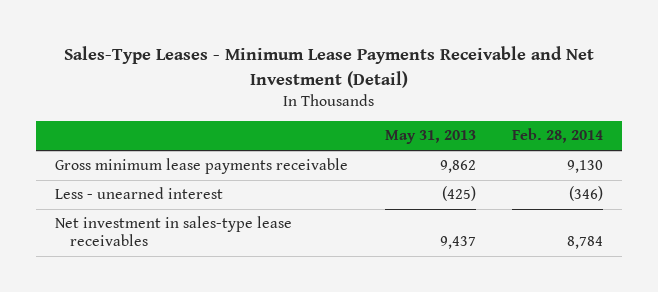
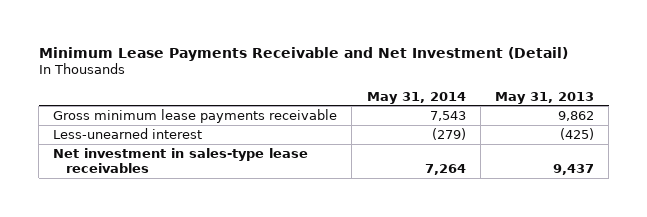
- Sales-Type Leases - Minimum Lease Payments Receivable and Net Investment (Detail)
+ Minimum Lease Payments Receivable and Net Investment (Detail)
- | May 31, 2013 | Feb. 28, 2014
+ | May 31, 2014 | May 31, 2013
- Less - unearned interest | (425) | (346)
+ Less-unearned interest | (279) | (425)

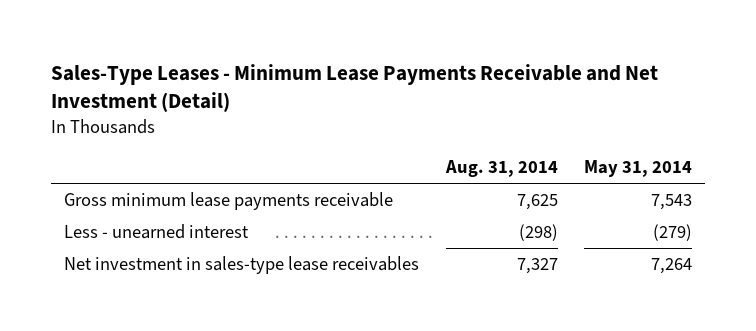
- Minimum Lease Payments Receivable and Net Investment (Detail)
+ Sales-Type Leases - Minimum Lease Payments Receivable and Net Investment (Detail)
- | May 31, 2014 | May 31, 2013
+ | Aug. 31, 2014 | May 31, 2014
- Less-unearned interest | (279) | (425)
+ Less - unearned interest | (298) | (279)

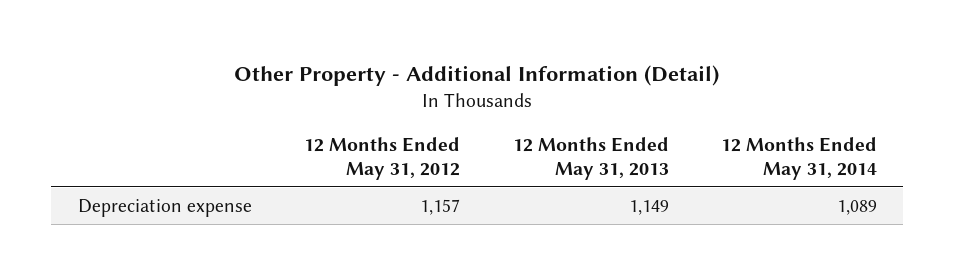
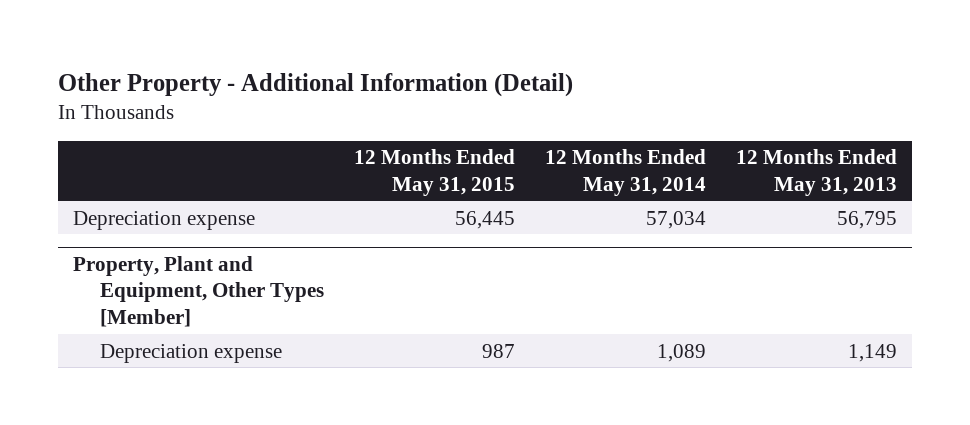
- | 12 Months Ended May 31, 2012 | 12 Months Ended May 31, 2013 | 12 Months Ended May 31, 2014
+ | 12 Months Ended May 31, 2015 | 12 Months Ended May 31, 2014 | 12 Months Ended May 31, 2013
+ Depreciation expense | 56,445 | 57,034 | 56,795
+ Property, Plant and Equipment, Other Types [Member]

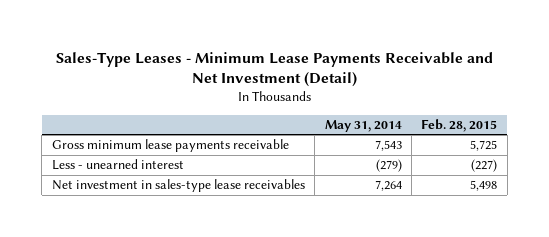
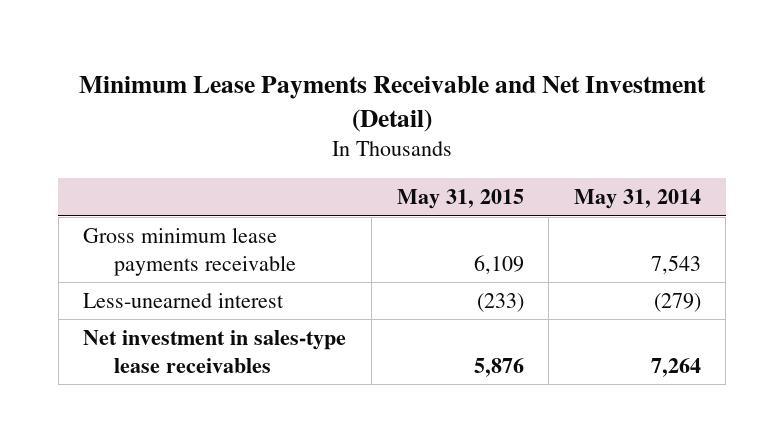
- Sales-Type Leases - Minimum Lease Payments Receivable and Net Investment (Detail)
+ Minimum Lease Payments Receivable and Net Investment (Detail)
- | May 31, 2014 | Feb. 28, 2015
+ | May 31, 2015 | May 31, 2014
- Less - unearned interest | (279) | (227)
+ Less-unearned interest | (233) | (279)

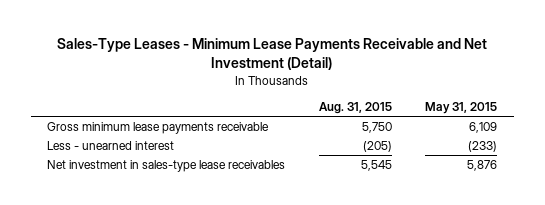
- Minimum Lease Payments Receivable and Net Investment (Detail)
+ Sales-Type Leases - Minimum Lease Payments Receivable and Net Investment (Detail)
- | May 31, 2015 | May 31, 2014
+ | Aug. 31, 2015 | May 31, 2015
- Less-unearned interest | (233) | (279)
+ Less - unearned interest | (205) | (233)

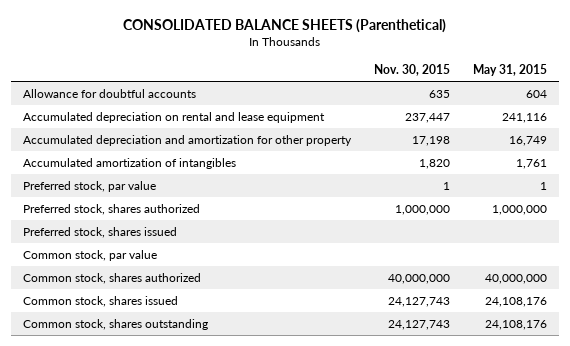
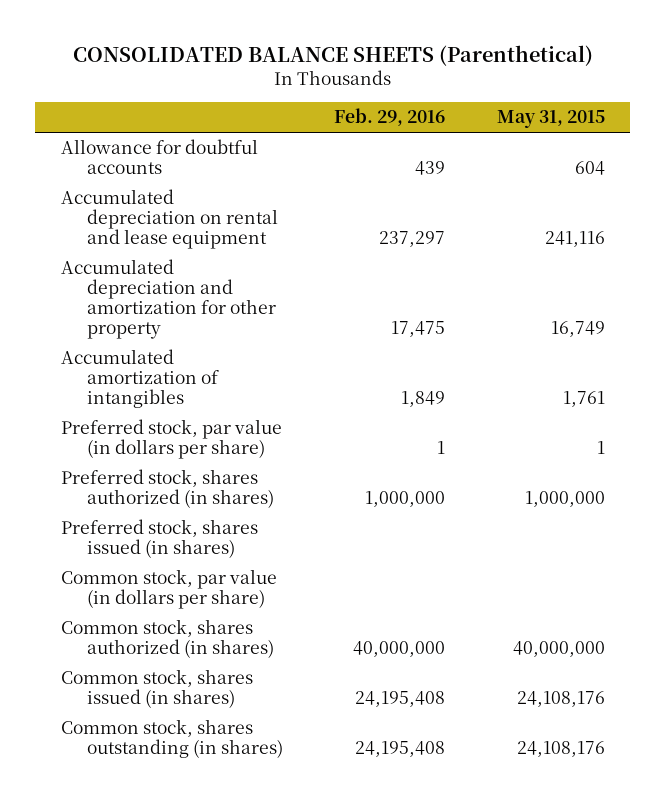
- | Nov. 30, 2015 | May 31, 2015
+ | Feb. 29, 2016 | May 31, 2015
- Preferred stock, par value | 1 | 1
- Preferred stock, shares authorized | 1,000,000 | 1,000,000
- Preferred stock, shares issued
- Common stock, par value
- Common stock, shares authorized | 40,000,000 | 40,000,000
- Common stock, shares issued | 24,127,743 | 24,108,176
- Common stock, shares outstanding | 24,127,743 | 24,108,176
+ Preferred stock, par value (in dollars per share) | 1 | 1
+ Preferred stock, shares authorized (in shares) | 1,000,000 | 1,000,000
+ Preferred stock, shares issued (in shares)
+ Common stock, par value (in dollars per share)
+ Common stock, shares authorized (in shares) | 40,000,000 | 40,000,000
+ Common stock, shares issued (in shares) | 24,195,408 | 24,108,176
+ Common stock, shares outstanding (in shares) | 24,195,408 | 24,108,176

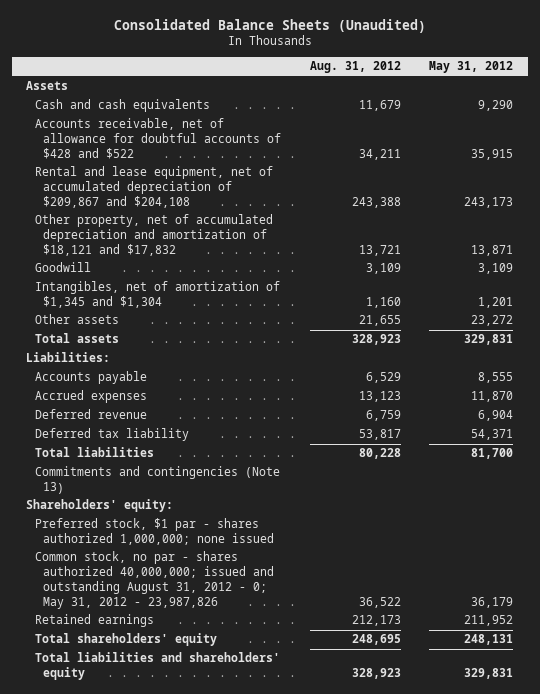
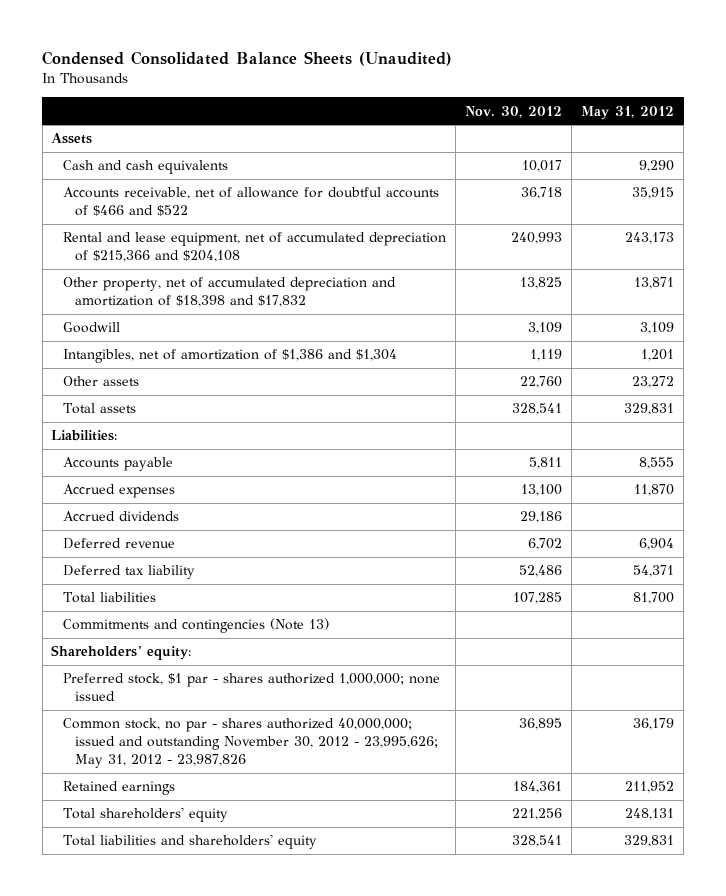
- Consolidated Balance Sheets (Unaudited)
+ Condensed Consolidated Balance Sheets (Unaudited)
- | Aug. 31, 2012 | May 31, 2012
+ | Nov. 30, 2012 | May 31, 2012
- Accounts receivable, net of allowance for doubtful accounts of $428 and $522 | 34,211 | 35,915
- Rental and lease equipment, net of accumulated depreciation of $209,867 and $204,108 | 243,388 | 243,173
- Other property, net of accumulated depreciation and amortization of $18,121 and $17,832 | 13,721 | 13,871
+ Accounts receivable, net of allowance for doubtful accounts of $466 and $522 | 36,718 | 35,915
+ Rental and lease equipment, net of accumulated depreciation of $215,366 and $204,108 | 240,993 | 243,173
+ Other property, net of accumulated depreciation and amortization of $18,398 and $17,832 | 13,825 | 13,871
- Intangibles, net of amortization of $1,345 and $1,304 | 1,160 | 1,201
+ Intangibles, net of amortization of $1,386 and $1,304 | 1,119 | 1,201
+ Accrued dividends | 29,186 |
- Common stock, no par - shares authorized 40,000,000; issued and outstanding August 31, 2012 - 0; May 31, 2012 - 23,987,826 | 36,522 | 36,179
+ Common stock, no par - shares authorized 40,000,000; issued and outstanding November 30, 2012 - 23,995,626; May 31, 2012 - 23,987,826 | 36,895 | 36,179

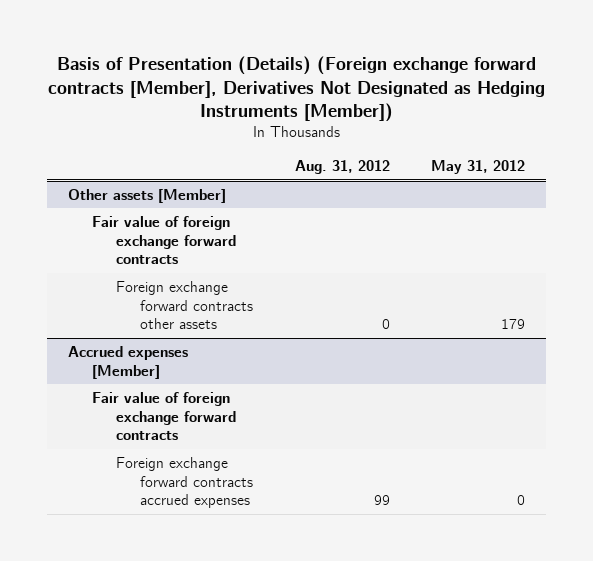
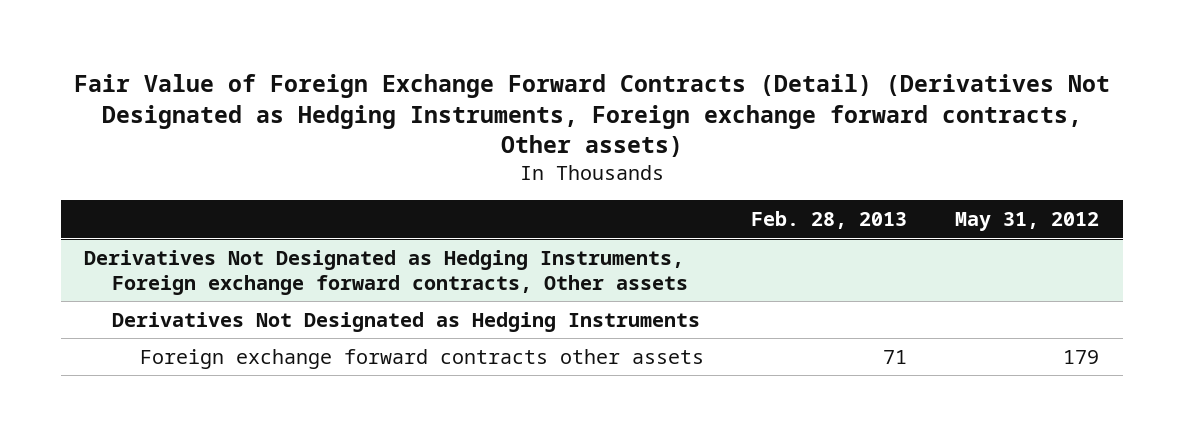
- Basis of Presentation (Details) (Foreign exchange forward contracts [Member], Derivatives Not Designated as Hedging Instruments [Member])
+ Fair Value of Foreign Exchange Forward Contracts (Detail) (Derivatives Not Designated as Hedging Instruments, Foreign exchange forward contracts, Other assets)
- | Aug. 31, 2012 | May 31, 2012
+ | Feb. 28, 2013 | May 31, 2012
- Other assets [Member]
- Fair value of foreign exchange forward contracts
+ Derivatives Not Designated as Hedging Instruments, Foreign exchange forward contracts, Other assets
+ Derivatives Not Designated as Hedging Instruments
- Accrued expenses [Member]
- Fair value of foreign exchange forward contracts
- Foreign exchange forward contracts accrued expenses | 99 | 0

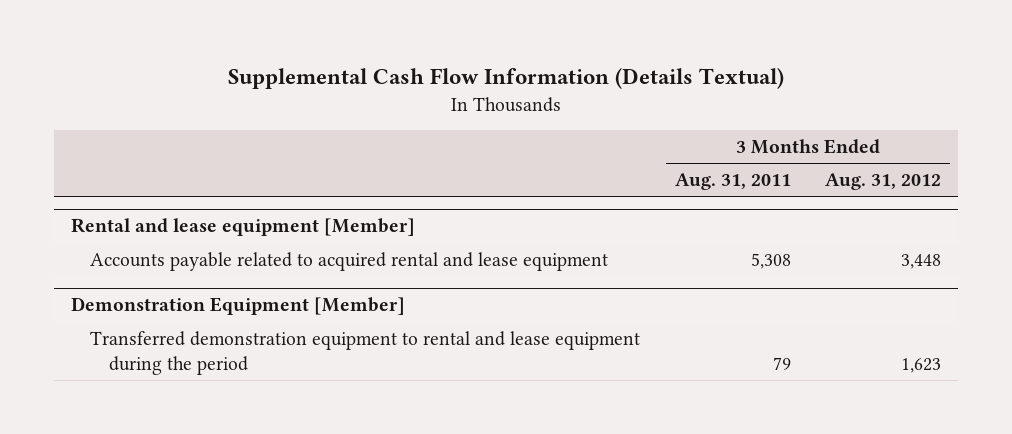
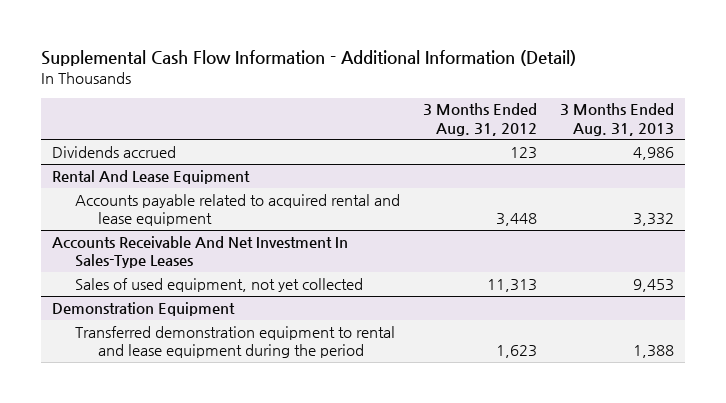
- Supplemental Cash Flow Information (Details Textual)
+ Supplemental Cash Flow Information - Additional Information (Detail)
- | 3 Months Ended Aug. 31, 2011 | 3 Months Ended Aug. 31, 2012
+ | 3 Months Ended Aug. 31, 2012 | 3 Months Ended Aug. 31, 2013
- Rental and lease equipment [Member]
+ Dividends accrued | 123 | 4,986
+ Rental And Lease Equipment
- Demonstration Equipment [Member]
+ Accounts Receivable And Net Investment In Sales-Type Leases
+ Sales of used equipment, not yet collected | 11,313 | 9,453
+ Demonstration Equipment

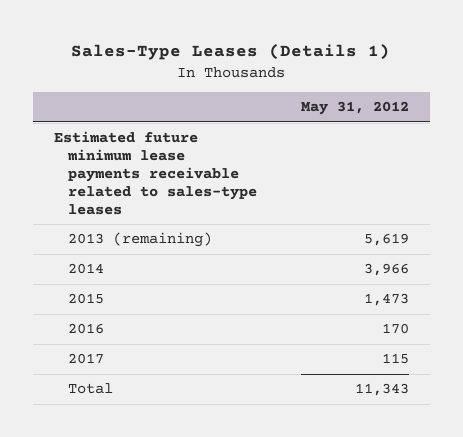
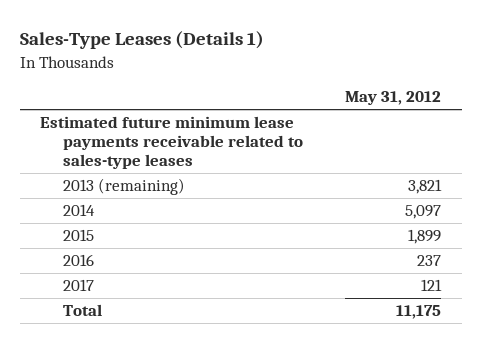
- 2013 (remaining) | 5,619
- 2014 | 3,966
- 2015 | 1,473
- 2016 | 170
- 2017 | 115
- Total | 11,343
+ 2013 (remaining) | 3,821
+ 2014 | 5,097
+ 2015 | 1,899
+ 2016 | 237
+ 2017 | 121
+ Total | 11,175

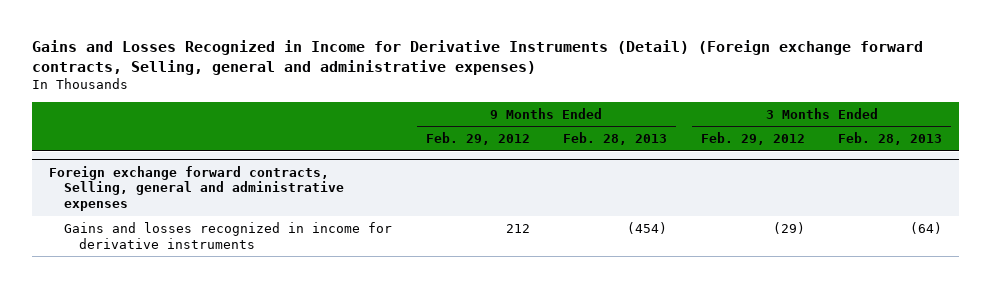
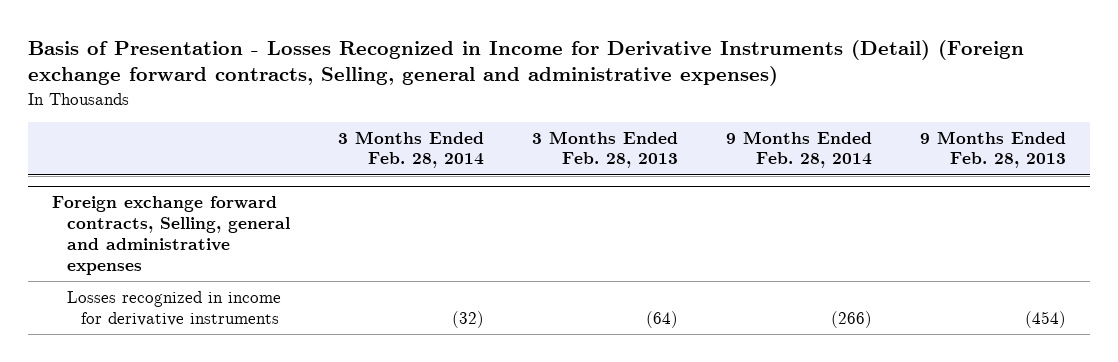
- Gains and Losses Recognized in Income for Derivative Instruments (Detail) (Foreign exchange forward contracts, Selling, general and administrative expenses)
+ Basis of Presentation - Losses Recognized in Income for Derivative Instruments (Detail) (Foreign exchange forward contracts, Selling, general and administrative expenses)
- | 9 Months Ended Feb. 29, 2012 | 9 Months Ended Feb. 28, 2013 | 3 Months Ended Feb. 29, 2012 | 3 Months Ended Feb. 28, 2013
+ | 3 Months Ended Feb. 28, 2014 | 3 Months Ended Feb. 28, 2013 | 9 Months Ended Feb. 28, 2014 | 9 Months Ended Feb. 28, 2013
@ Foreign exchange forward contracts, Selling, general and administrative expenses
- Gains and losses recognized in income for derivative instruments | 212 | (454) | (29) | (64)
+ Losses recognized in income for derivative instruments | (32) | (64) | (266) | (454)

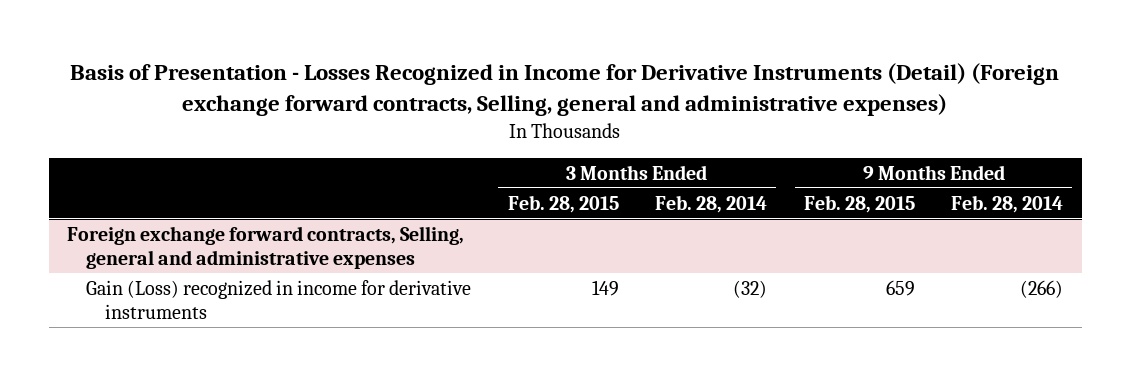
- | 3 Months Ended Feb. 28, 2014 | 3 Months Ended Feb. 28, 2013 | 9 Months Ended Feb. 28, 2014 | 9 Months Ended Feb. 28, 2013
+ | 3 Months Ended Feb. 28, 2015 | 3 Months Ended Feb. 28, 2014 | 9 Months Ended Feb. 28, 2015 | 9 Months Ended Feb. 28, 2014
@ Foreign exchange forward contracts, Selling, general and administrative expenses
- Losses recognized in income for derivative instruments | (32) | (64) | (266) | (454)
+ Gain (Loss) recognized in income for derivative instruments | 149 | (32) | 659 | (266)

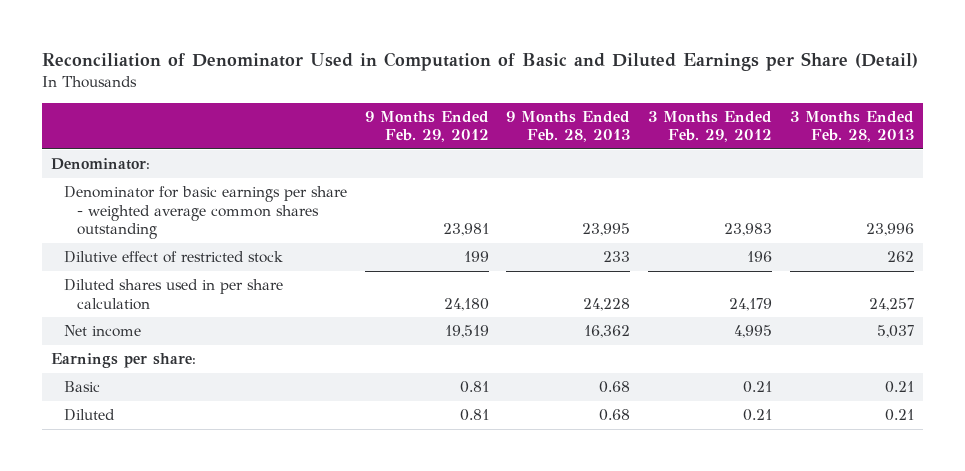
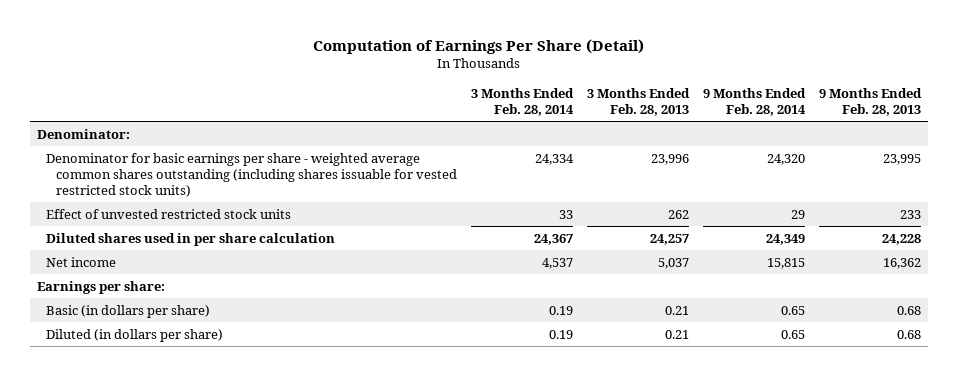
- Reconciliation of Denominator Used in Computation of Basic and Diluted Earnings per Share (Detail)
+ Computation of Earnings Per Share (Detail)
- | 9 Months Ended Feb. 29, 2012 | 9 Months Ended Feb. 28, 2013 | 3 Months Ended Feb. 29, 2012 | 3 Months Ended Feb. 28, 2013
+ | 3 Months Ended Feb. 28, 2014 | 3 Months Ended Feb. 28, 2013 | 9 Months Ended Feb. 28, 2014 | 9 Months Ended Feb. 28, 2013
- Denominator for basic earnings per share - weighted average common shares outstanding | 23,981 | 23,995 | 23,983 | 23,996
- Dilutive effect of restricted stock | 199 | 233 | 196 | 262
+ Denominator for basic earnings per share - weighted average common shares outstanding (including shares issuable for vested restricted stock units) | 24,334 | 23,996 | 24,320 | 23,995
+ Effect of unvested restricted stock units | 33 | 262 | 29 | 233
- Basic | 0.81 | 0.68 | 0.21 | 0.21
- Diluted | 0.81 | 0.68 | 0.21 | 0.21
+ Basic (in dollars per share) | 0.19 | 0.21 | 0.65 | 0.68
+ Diluted (in dollars per share) | 0.19 | 0.21 | 0.65 | 0.68

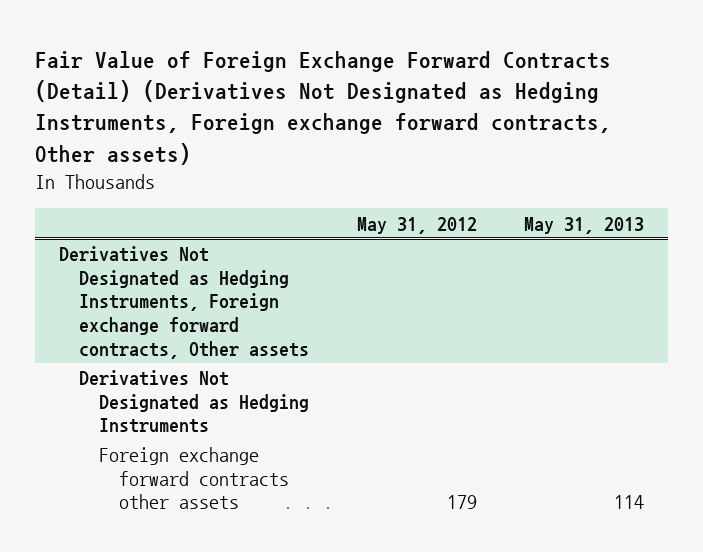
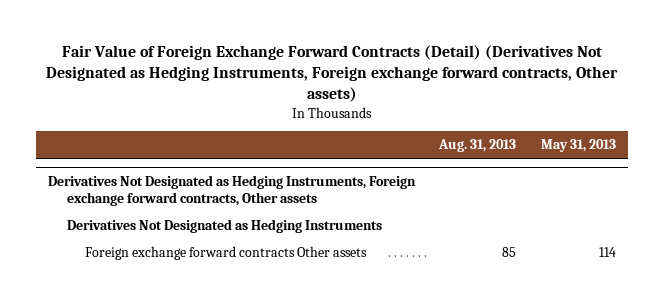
- | May 31, 2012 | May 31, 2013
+ | Aug. 31, 2013 | May 31, 2013
@ Derivatives Not Designated as Hedging Instruments, Foreign exchange forward contracts, Other assets
- Foreign exchange forward contracts other assets | 179 | 114
+ Foreign exchange forward contracts Other assets | 85 | 114

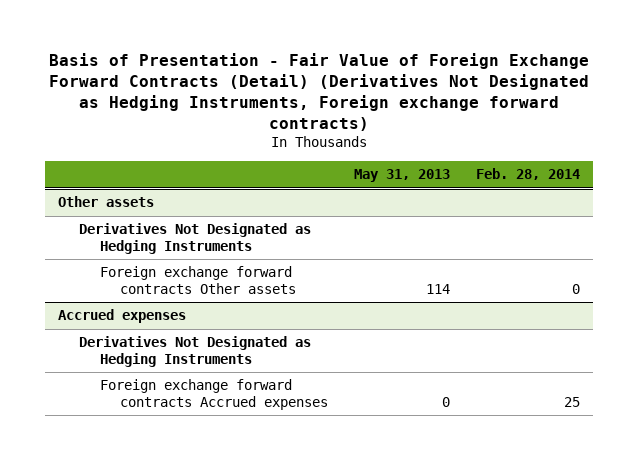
- Fair Value of Foreign Exchange Forward Contracts (Detail) (Derivatives Not Designated as Hedging Instruments, Foreign exchange forward contracts, Other assets)
+ Basis of Presentation - Fair Value of Foreign Exchange Forward Contracts (Detail) (Derivatives Not Designated as Hedging Instruments, Foreign exchange forward contracts)
- | Aug. 31, 2013 | May 31, 2013
+ | May 31, 2013 | Feb. 28, 2014
- Derivatives Not Designated as Hedging Instruments, Foreign exchange forward contracts, Other assets
+ Other assets
+ Accrued expenses
+ Derivatives Not Designated as Hedging Instruments
+ Foreign exchange forward contracts Accrued expenses | 0 | 25

